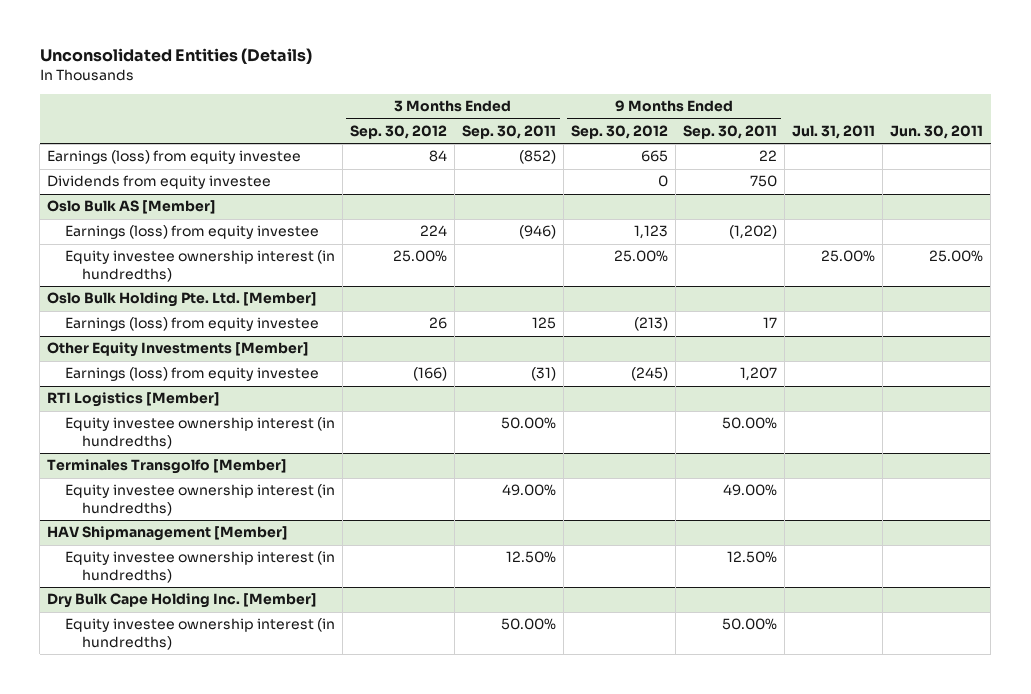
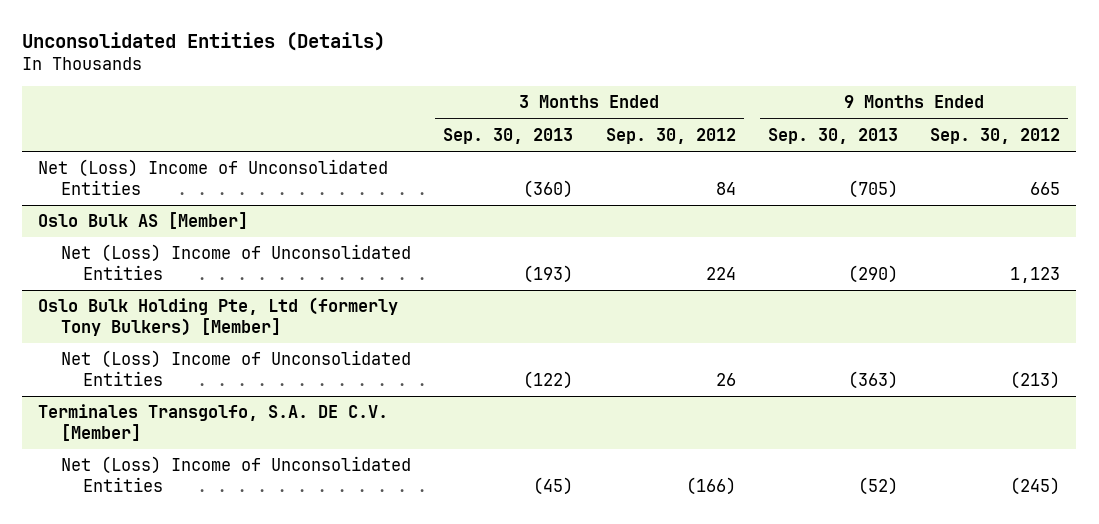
- | 3 Months Ended Sep. 30, 2012 | 3 Months Ended Sep. 30, 2011 | 9 Months Ended Sep. 30, 2012 | 9 Months Ended Sep. 30, 2011 | Jul. 31, 2011 | Jun. 30, 2011
+ | 3 Months Ended Sep. 30, 2013 | 3 Months Ended Sep. 30, 2012 | 9 Months Ended Sep. 30, 2013 | 9 Months Ended Sep. 30, 2012
- Earnings (loss) from equity investee | 84 | (852) | 665 | 22 | |
- Dividends from equity investee | | | 0 | 750 | |
+ Net (Loss) Income of Unconsolidated Entities | (360) | 84 | (705) | 665
@ Oslo Bulk AS [Member]
- Earnings (loss) from equity investee | 224 | (946) | 1,123 | (1,202) | |
- Equity investee ownership interest (in hundredths) | 25.00% | | 25.00% | | 25.00% | 25.00%
- Oslo Bulk Holding Pte. Ltd. [Member]
- Earnings (loss) from equity investee | 26 | 125 | (213) | 17 | |
- Other Equity Investments [Member]
- Earnings (loss) from equity investee | (166) | (31) | (245) | 1,207 | |
- RTI Logistics [Member]
- Equity investee ownership interest (in hundredths) | | 50.00% | | 50.00% | |
- Terminales Transgolfo [Member]
- Equity investee ownership interest (in hundredths) | | 49.00% | | 49.00% | |
- HAV Shipmanagement [Member]
- Equity investee ownership interest (in hundredths) | | 12.50% | | 12.50% | |
- Dry Bulk Cape Holding Inc. [Member]
- Equity investee ownership interest (in hundredths) | | 50.00% | | 50.00% | |
@ Oslo Bulk AS [Member]
+ Net (Loss) Income of Unconsolidated Entities | (193) | 224 | (290) | 1,123
+ Oslo Bulk Holding Pte, Ltd (formerly Tony Bulkers) [Member]
+ Net (Loss) Income of Unconsolidated Entities | (122) | 26 | (363) | (213)
+ Terminales Transgolfo, S.A. DE C.V. [Member]
+ Net (Loss) Income of Unconsolidated Entities | (45) | (166) | (52) | (245)

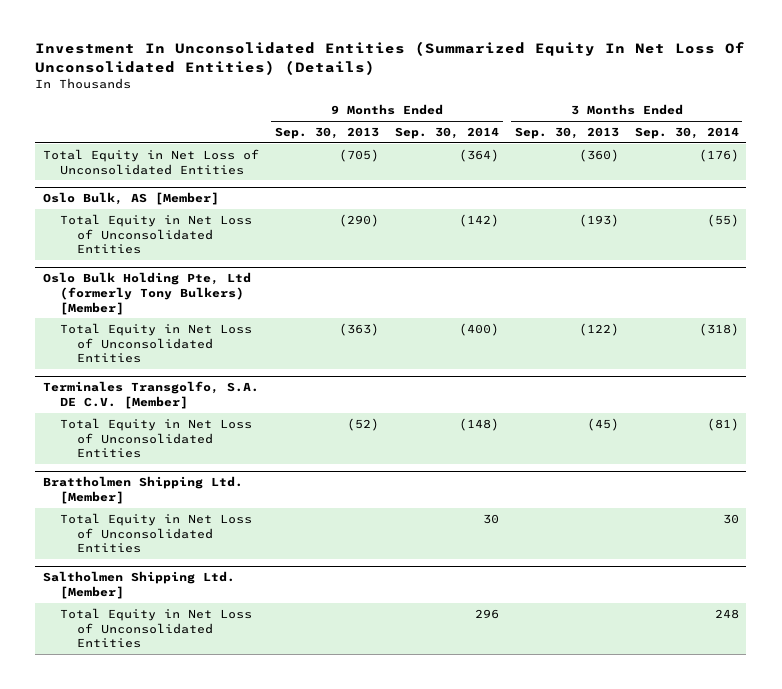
- Unconsolidated Entities (Details)
+ Investment In Unconsolidated Entities (Summarized Equity In Net Loss Of Unconsolidated Entities) (Details)
- | 3 Months Ended Sep. 30, 2013 | 3 Months Ended Sep. 30, 2012 | 9 Months Ended Sep. 30, 2013 | 9 Months Ended Sep. 30, 2012
+ | 9 Months Ended Sep. 30, 2013 | 9 Months Ended Sep. 30, 2014 | 3 Months Ended Sep. 30, 2013 | 3 Months Ended Sep. 30, 2014
- Net (Loss) Income of Unconsolidated Entities | (360) | 84 | (705) | 665
- Oslo Bulk AS [Member]
- Net (Loss) Income of Unconsolidated Entities | (193) | 224 | (290) | 1,123
+ Total Equity in Net Loss of Unconsolidated Entities | (705) | (364) | (360) | (176)
+ Oslo Bulk, AS [Member]
+ Total Equity in Net Loss of Unconsolidated Entities | (290) | (142) | (193) | (55)
@ Oslo Bulk Holding Pte, Ltd (formerly Tony Bulkers) [Member]
- Net (Loss) Income of Unconsolidated Entities | (122) | 26 | (363) | (213)
+ Total Equity in Net Loss of Unconsolidated Entities | (363) | (400) | (122) | (318)
@ Terminales Transgolfo, S.A. DE C.V. [Member]
- Net (Loss) Income of Unconsolidated Entities | (45) | (166) | (52) | (245)
+ Total Equity in Net Loss of Unconsolidated Entities | (52) | (148) | (45) | (81)
+ Brattholmen Shipping Ltd. [Member]
+ Total Equity in Net Loss of Unconsolidated Entities | | 30 | | 30
+ Saltholmen Shipping Ltd. [Member]
+ Total Equity in Net Loss of Unconsolidated Entities | | 296 | | 248

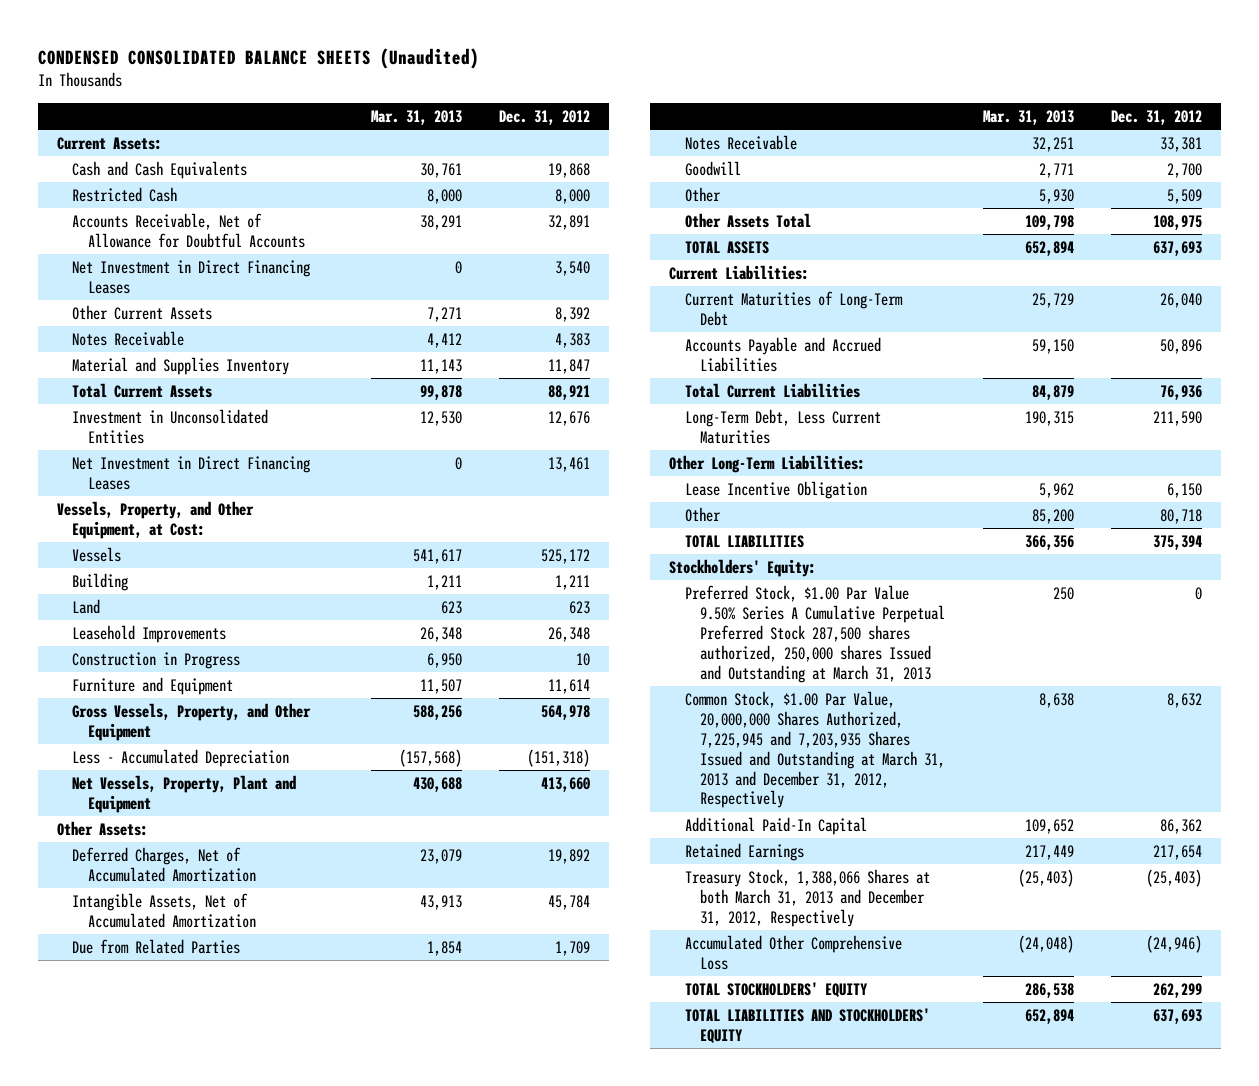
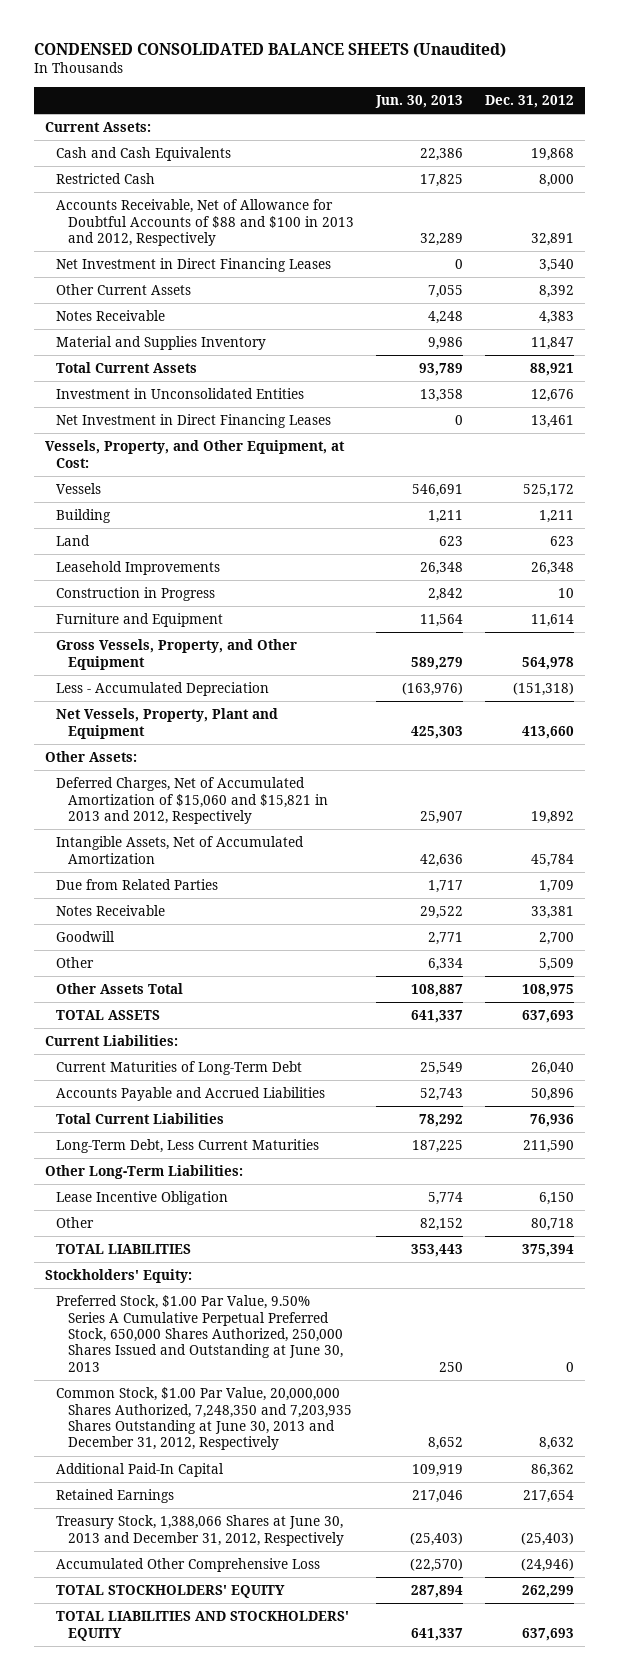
- | Mar. 31, 2013 | Dec. 31, 2012
+ | Jun. 30, 2013 | Dec. 31, 2012
- Accounts Receivable, Net of Allowance for Doubtful Accounts | 38,291 | 32,891
+ Accounts Receivable, Net of Allowance for Doubtful Accounts of $88 and $100 in 2013 and 2012, Respectively | 32,289 | 32,891
- Deferred Charges, Net of Accumulated Amortization | 23,079 | 19,892
+ Deferred Charges, Net of Accumulated Amortization of $15,060 and $15,821 in 2013 and 2012, Respectively | 25,907 | 19,892
- Preferred Stock, $1.00 Par Value 9.50% Series A Cumulative Perpetual Preferred Stock 287,500 shares authorized, 250,000 shares Issued and Outstanding at March 31, 2013 | 250 | 0
- Common Stock, $1.00 Par Value, 20,000,000 Shares Authorized, 7,225,945 and 7,203,935 Shares Issued and Outstanding at March 31, 2013 and December 31, 2012, Respectively | 8,638 | 8,632
+ Preferred Stock, $1.00 Par Value, 9.50% Series A Cumulative Perpetual Preferred Stock, 650,000 Shares Authorized, 250,000 Shares Issued and Outstanding at June 30, 2013 | 250 | 0
+ Common Stock, $1.00 Par Value, 20,000,000 Shares Authorized, 7,248,350 and 7,203,935 Shares Outstanding at June 30, 2013 and December 31, 2012, Respectively | 8,652 | 8,632
- Treasury Stock, 1,388,066 Shares at both March 31, 2013 and December 31, 2012, Respectively | (25,403) | (25,403)
+ Treasury Stock, 1,388,066 Shares at June 30, 2013 and December 31, 2012, Respectively | (25,403) | (25,403)

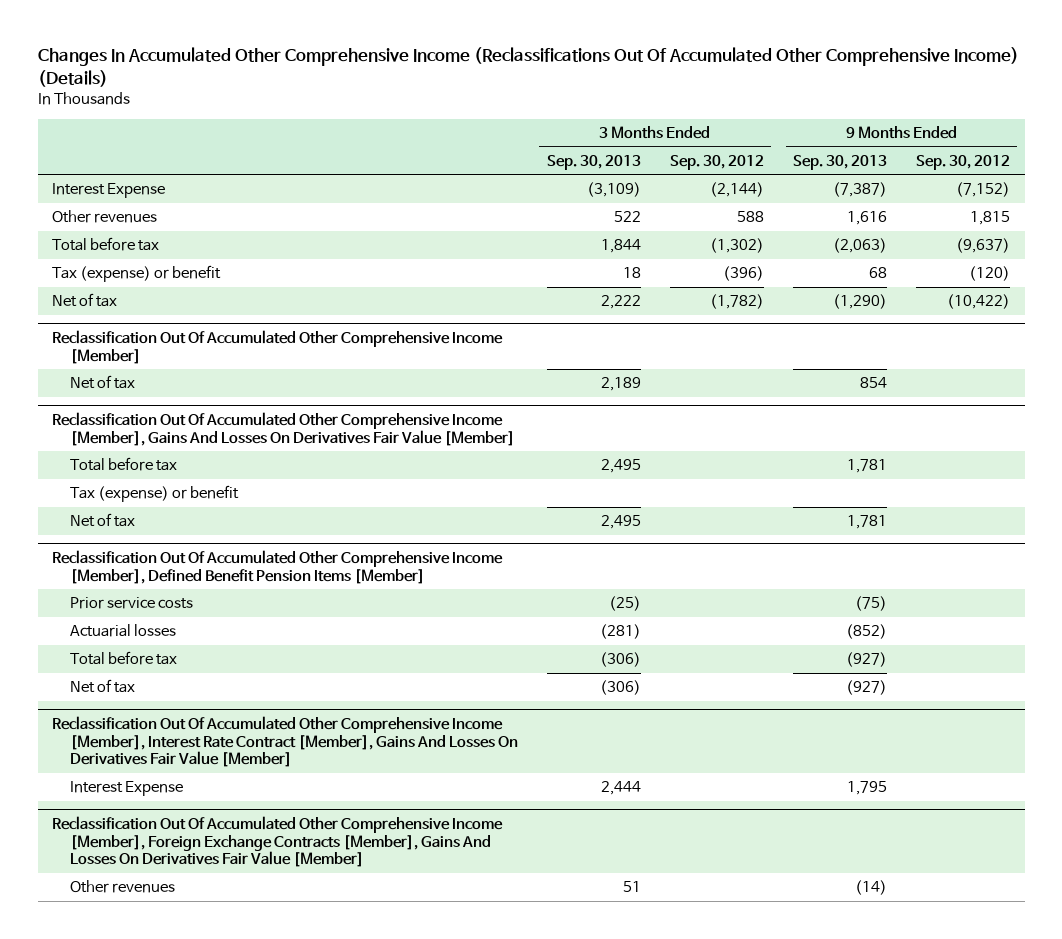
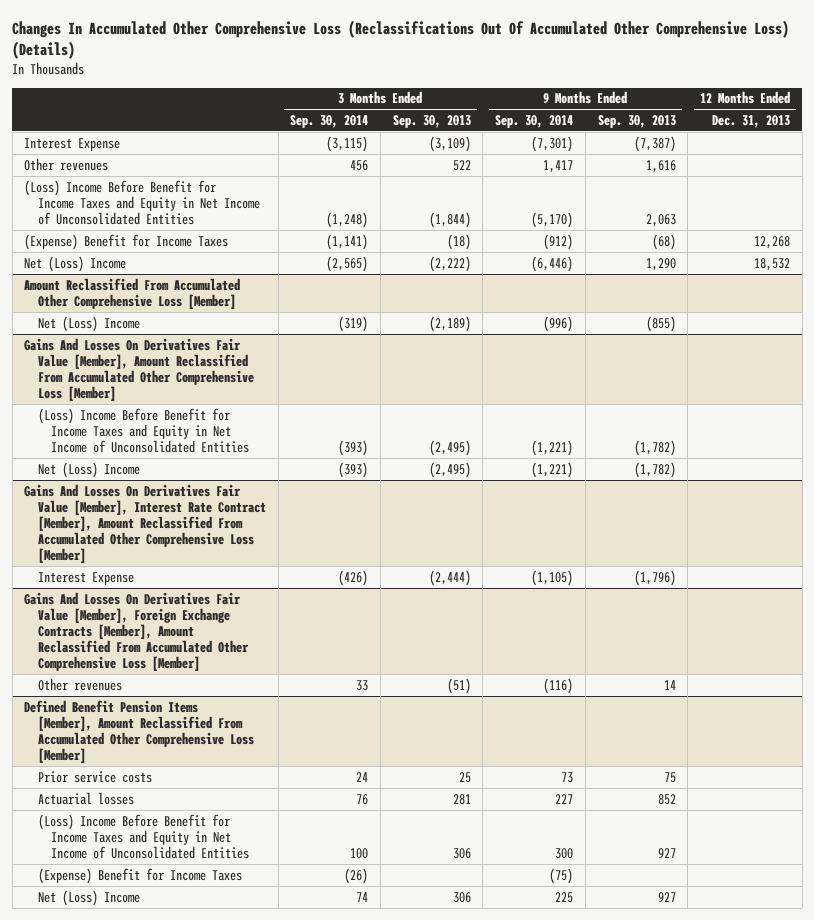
- Changes In Accumulated Other Comprehensive Income (Reclassifications Out Of Accumulated Other Comprehensive Income) (Details)
+ Changes In Accumulated Other Comprehensive Loss (Reclassifications Out Of Accumulated Other Comprehensive Loss) (Details)
- | 3 Months Ended Sep. 30, 2013 | 3 Months Ended Sep. 30, 2012 | 9 Months Ended Sep. 30, 2013 | 9 Months Ended Sep. 30, 2012
+ | 3 Months Ended Sep. 30, 2014 | 3 Months Ended Sep. 30, 2013 | 9 Months Ended Sep. 30, 2014 | 9 Months Ended Sep. 30, 2013 | 12 Months Ended Dec. 31, 2013
- Total before tax | 1,844 | (1,302) | (2,063) | (9,637)
- Tax (expense) or benefit | 18 | (396) | 68 | (120)
- Net of tax | 2,222 | (1,782) | (1,290) | (10,422)
- Reclassification Out Of Accumulated Other Comprehensive Income [Member]
- Net of tax | 2,189 | | 854 |
- Reclassification Out Of Accumulated Other Comprehensive Income [Member], Gains And Losses On Derivatives Fair Value [Member]
- Total before tax | 2,495 | | 1,781 |
- Tax (expense) or benefit
- Net of tax | 2,495 | | 1,781 |
- Reclassification Out Of Accumulated Other Comprehensive Income [Member], Defined Benefit Pension Items [Member]
- Prior service costs | (25) | | (75) |
- Actuarial losses | (281) | | (852) |
- Total before tax | (306) | | (927) |
- Net of tax | (306) | | (927) |
- Reclassification Out Of Accumulated Other Comprehensive Income [Member], Interest Rate Contract [Member], Gains And Losses On Derivatives Fair Value [Member]
- Interest Expense | 2,444 | | 1,795 |
- Reclassification Out Of Accumulated Other Comprehensive Income [Member], Foreign Exchange Contracts [Member], Gains And Losses On Derivatives Fair Value [Member]
- Other revenues | 51 | | (14) |
+ (Loss) Income Before Benefit for Income Taxes and Equity in Net Income of Unconsolidated Entities | (1,248) | (1,844) | (5,170) | 2,063 |
+ (Expense) Benefit for Income Taxes | (1,141) | (18) | (912) | (68) | 12,268
+ Net (Loss) Income | (2,565) | (2,222) | (6,446) | 1,290 | 18,532
+ Amount Reclassified From Accumulated Other Comprehensive Loss [Member]
+ Net (Loss) Income | (319) | (2,189) | (996) | (855) |
+ Gains And Losses On Derivatives Fair Value [Member], Amount Reclassified From Accumulated Other Comprehensive Loss [Member]
+ (Loss) Income Before Benefit for Income Taxes and Equity in Net Income of Unconsolidated Entities | (393) | (2,495) | (1,221) | (1,782) |
+ Net (Loss) Income | (393) | (2,495) | (1,221) | (1,782) |
+ Gains And Losses On Derivatives Fair Value [Member], Interest Rate Contract [Member], Amount Reclassified From Accumulated Other Comprehensive Loss [Member]
+ Interest Expense | (426) | (2,444) | (1,105) | (1,796) |
+ Gains And Losses On Derivatives Fair Value [Member], Foreign Exchange Contracts [Member], Amount Reclassified From Accumulated Other Comprehensive Loss [Member]
+ Other revenues | 33 | (51) | (116) | 14 |
+ Defined Benefit Pension Items [Member], Amount Reclassified From Accumulated Other Comprehensive Loss [Member]
+ Prior service costs | 24 | 25 | 73 | 75 |
+ Actuarial losses | 76 | 281 | 227 | 852 |
+ (Loss) Income Before Benefit for Income Taxes and Equity in Net Income of Unconsolidated Entities | 100 | 306 | 300 | 927 |
+ (Expense) Benefit for Income Taxes | (26) | | (75) | |
+ Net (Loss) Income | 74 | 306 | 225 | 927 |

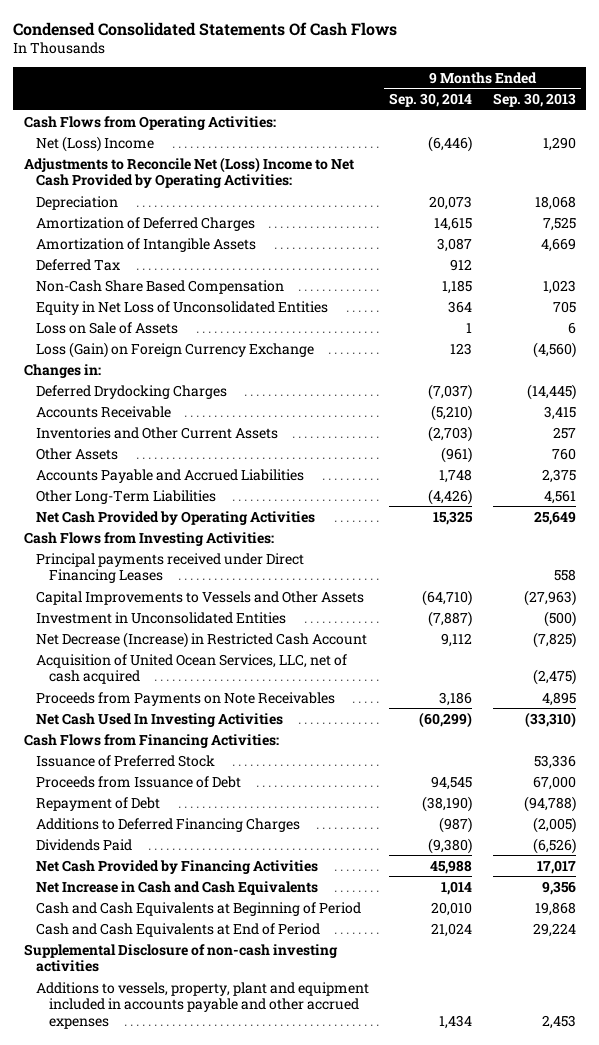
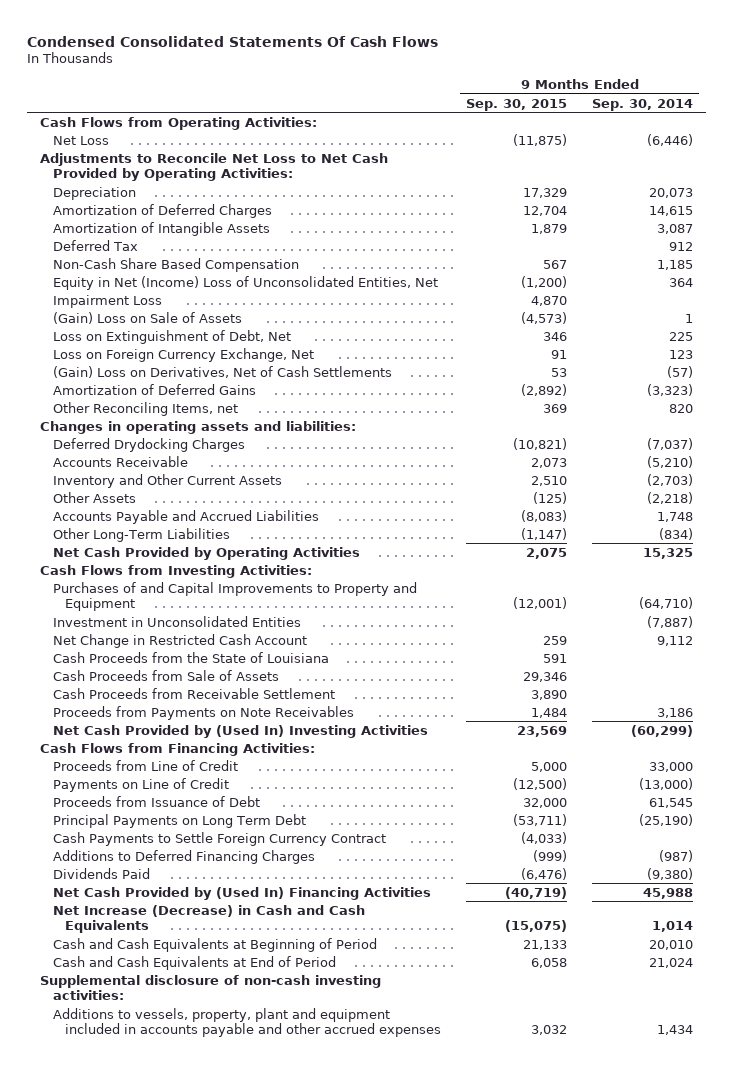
- | 9 Months Ended Sep. 30, 2014 | 9 Months Ended Sep. 30, 2013
+ | 9 Months Ended Sep. 30, 2015 | 9 Months Ended Sep. 30, 2014
- Net (Loss) Income | (6,446) | 1,290
- Adjustments to Reconcile Net (Loss) Income to Net Cash Provided by Operating Activities:
+ Net Loss | (11,875) | (6,446)
+ Adjustments to Reconcile Net Loss to Net Cash Provided by Operating Activities:
- Equity in Net Loss of Unconsolidated Entities | 364 | 705
- Loss on Sale of Assets | 1 | 6
- Loss (Gain) on Foreign Currency Exchange | 123 | (4,560)
- Changes in:
+ Equity in Net (Income) Loss of Unconsolidated Entities, Net | (1,200) | 364
+ Impairment Loss | 4,870 |
+ (Gain) Loss on Sale of Assets | (4,573) | 1
+ Loss on Extinguishment of Debt, Net | 346 | 225
+ Loss on Foreign Currency Exchange, Net | 91 | 123
+ (Gain) Loss on Derivatives, Net of Cash Settlements | 53 | (57)
+ Amortization of Deferred Gains | (2,892) | (3,323)
+ Other Reconciling Items, net | 369 | 820
+ Changes in operating assets and liabilities:
- Inventories and Other Current Assets | (2,703) | 257
- Other Assets | (961) | 760
+ Inventory and Other Current Assets | 2,510 | (2,703)
+ Other Assets | (125) | (2,218)
- Other Long-Term Liabilities | (4,426) | 4,561
+ Other Long-Term Liabilities | (1,147) | (834)
- Principal payments received under Direct Financing Leases | | 558
- Capital Improvements to Vessels and Other Assets | (64,710) | (27,963)
+ Purchases of and Capital Improvements to Property and Equipment | (12,001) | (64,710)
- Net Decrease (Increase) in Restricted Cash Account | 9,112 | (7,825)
- Acquisition of United Ocean Services, LLC, net of cash acquired | | (2,475)
+ Net Change in Restricted Cash Account | 259 | 9,112
+ Cash Proceeds from the State of Louisiana | 591 |
+ Cash Proceeds from Sale of Assets | 29,346 |
+ Cash Proceeds from Receivable Settlement | 3,890 |
- Net Cash Used In Investing Activities | (60,299) | (33,310)
+ Net Cash Provided by (Used In) Investing Activities | 23,569 | (60,299)
- Issuance of Preferred Stock | | 53,336
- Proceeds from Issuance of Debt | 94,545 | 67,000
- Repayment of Debt | (38,190) | (94,788)
+ Proceeds from Line of Credit | 5,000 | 33,000
+ Payments on Line of Credit | (12,500) | (13,000)
+ Proceeds from Issuance of Debt | 32,000 | 61,545
+ Principal Payments on Long Term Debt | (53,711) | (25,190)
+ Cash Payments to Settle Foreign Currency Contract | (4,033) |
- Net Cash Provided by Financing Activities | 45,988 | 17,017
- Net Increase in Cash and Cash Equivalents | 1,014 | 9,356
+ Net Cash Provided by (Used In) Financing Activities | (40,719) | 45,988
+ Net Increase (Decrease) in Cash and Cash Equivalents | (15,075) | 1,014
- Supplemental Disclosure of non-cash investing activities
+ Supplemental disclosure of non-cash investing activities:

